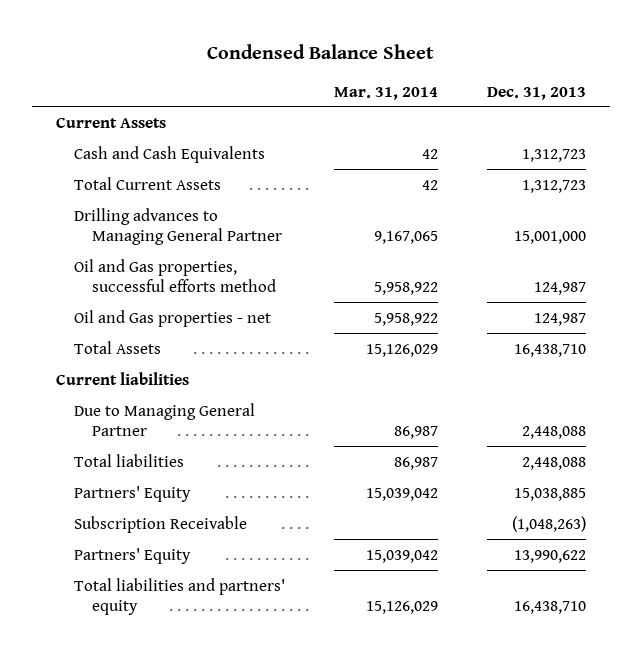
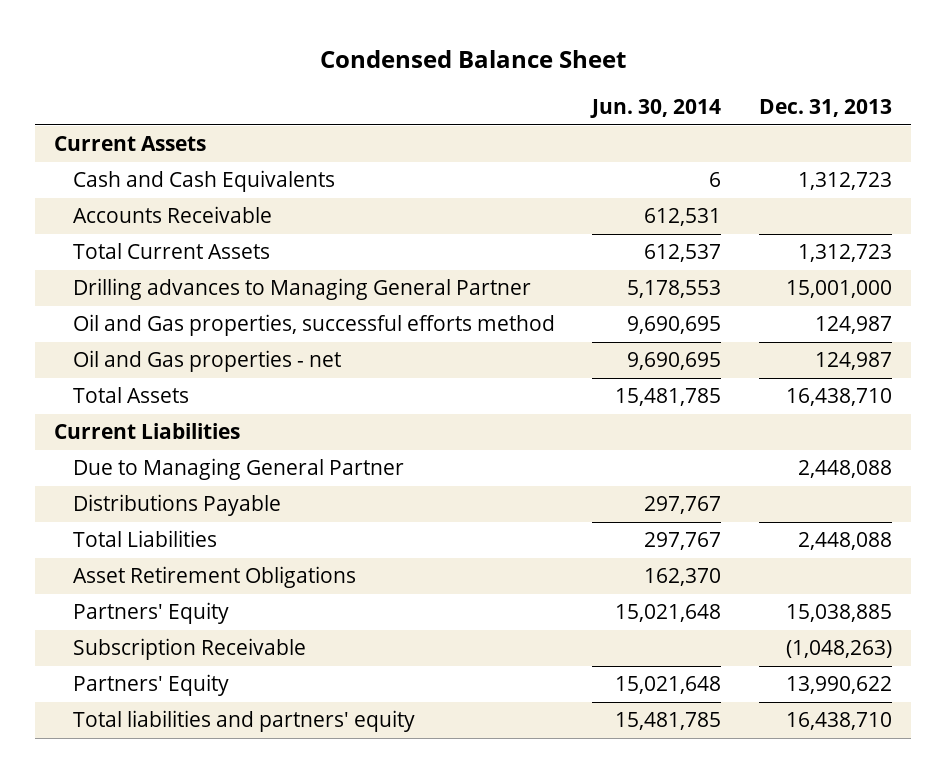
- | Mar. 31, 2014 | Dec. 31, 2013
+ | Jun. 30, 2014 | Dec. 31, 2013
+ Accounts Receivable | 612,531 |
- Current liabilities
+ Current Liabilities
- Total liabilities | 86,987 | 2,448,088
+ Distributions Payable | 297,767 |
+ Total Liabilities | 297,767 | 2,448,088
+ Asset Retirement Obligations | 162,370 |

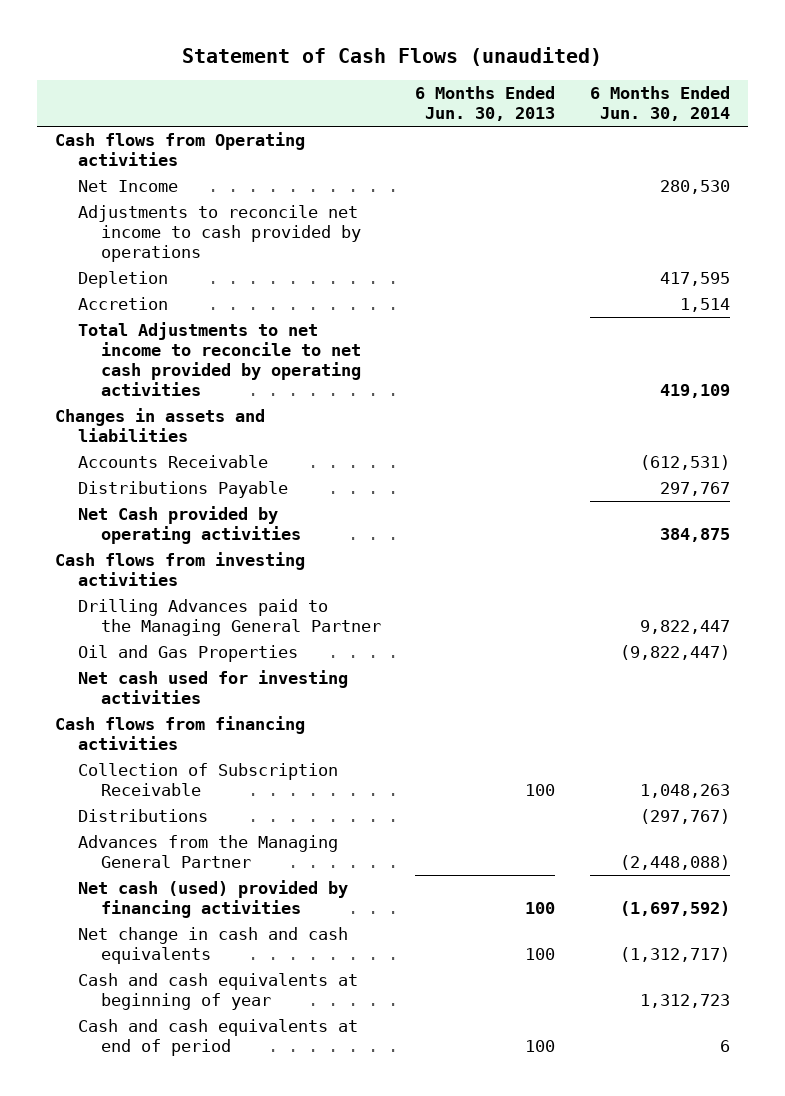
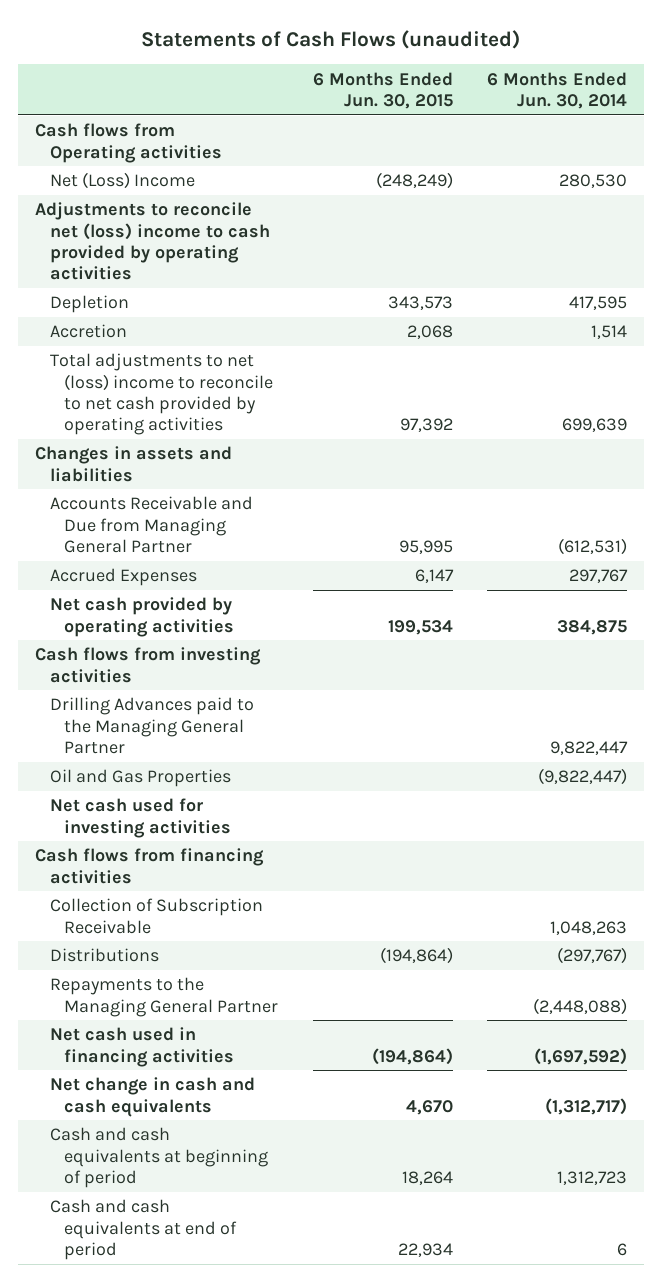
- Statement of Cash Flows (unaudited)
+ Statements of Cash Flows (unaudited)
- | 6 Months Ended Jun. 30, 2013 | 6 Months Ended Jun. 30, 2014
+ | 6 Months Ended Jun. 30, 2015 | 6 Months Ended Jun. 30, 2014
- Net Income | | 280,530
- Adjustments to reconcile net income to cash provided by operations
+ Net (Loss) Income | (248,249) | 280,530
+ Adjustments to reconcile net (loss) income to cash provided by operating activities
- Total Adjustments to net income to reconcile to net cash provided by operating activities | | 419,109
+ Total adjustments to net (loss) income to reconcile to net cash provided by operating activities | 97,392 | 699,639
- Accounts Receivable | | (612,531)
- Distributions Payable | | 297,767
- Net Cash provided by operating activities | | 384,875
+ Accounts Receivable and Due from Managing General Partner | 95,995 | (612,531)
+ Accrued Expenses | 6,147 | 297,767
+ Net cash provided by operating activities | 199,534 | 384,875
- Advances from the Managing General Partner | | (2,448,088)
- Net cash (used) provided by financing activities | 100 | (1,697,592)
+ Repayments to the Managing General Partner | | (2,448,088)
+ Net cash used in financing activities | (194,864) | (1,697,592)
- Cash and cash equivalents at beginning of year | | 1,312,723
+ Cash and cash equivalents at beginning of period | 18,264 | 1,312,723

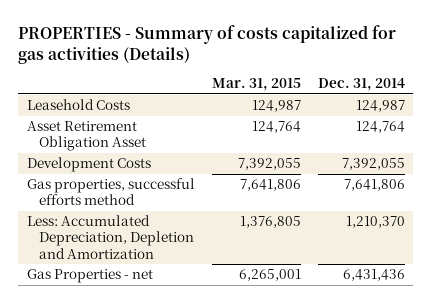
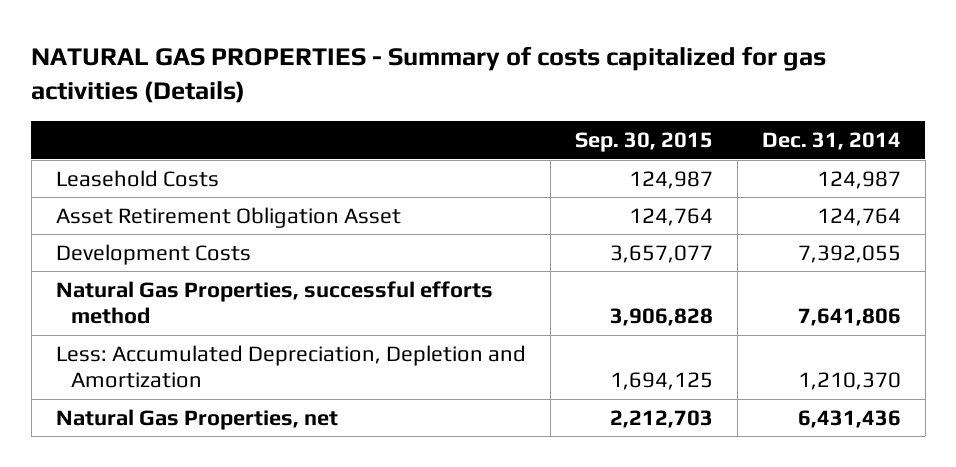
- PROPERTIES - Summary of costs capitalized for gas activities (Details)
+ NATURAL GAS PROPERTIES - Summary of costs capitalized for gas activities (Details)
- | Mar. 31, 2015 | Dec. 31, 2014
+ | Sep. 30, 2015 | Dec. 31, 2014
- Gas properties, successful efforts method | 7,641,806 | 7,641,806
+ Natural Gas Properties, successful efforts method | 3,906,828 | 7,641,806
- Gas Properties - net | 6,265,001 | 6,431,436
+ Natural Gas Properties, net | 2,212,703 | 6,431,436

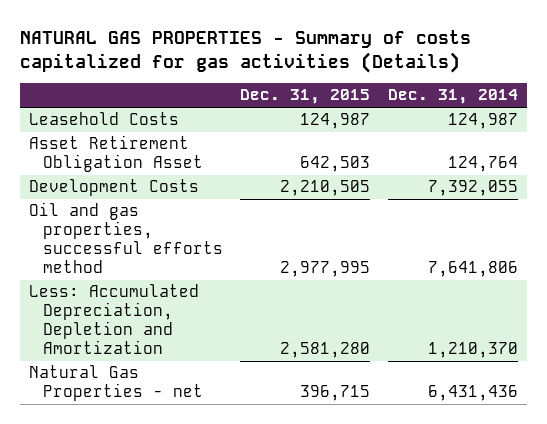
- | Sep. 30, 2015 | Dec. 31, 2014
+ | Dec. 31, 2015 | Dec. 31, 2014
- Natural Gas Properties, successful efforts method | 3,906,828 | 7,641,806
+ Oil and gas properties, successful efforts method | 2,977,995 | 7,641,806
- Natural Gas Properties, net | 2,212,703 | 6,431,436
+ Natural Gas Properties - net | 396,715 | 6,431,436

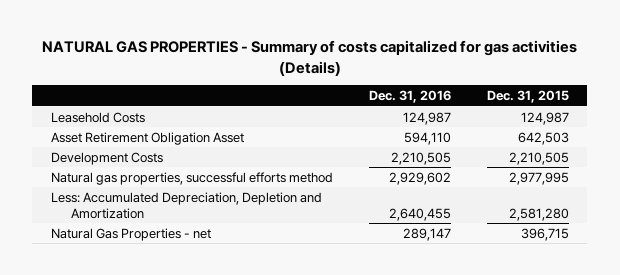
- | Dec. 31, 2015 | Dec. 31, 2014
+ | Dec. 31, 2016 | Dec. 31, 2015
- Oil and gas properties, successful efforts method | 2,977,995 | 7,641,806
+ Natural gas properties, successful efforts method | 2,929,602 | 2,977,995

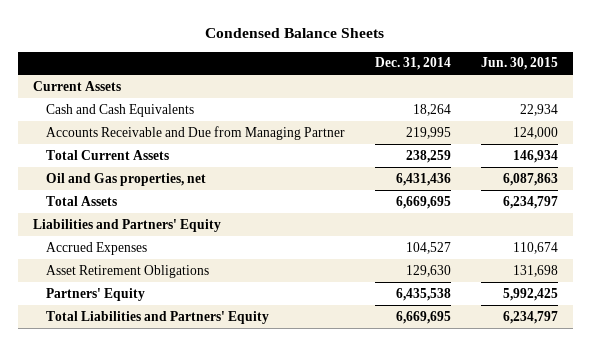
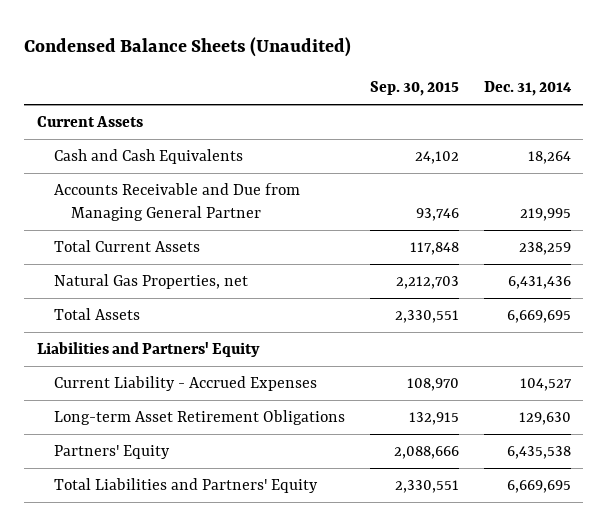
- Condensed Balance Sheets
+ Condensed Balance Sheets (Unaudited)
- | Dec. 31, 2014 | Jun. 30, 2015
+ | Sep. 30, 2015 | Dec. 31, 2014
- Accounts Receivable and Due from Managing Partner | 219,995 | 124,000
+ Accounts Receivable and Due from Managing General Partner | 93,746 | 219,995
- Oil and Gas properties, net | 6,431,436 | 6,087,863
+ Natural Gas Properties, net | 2,212,703 | 6,431,436
- Accrued Expenses | 104,527 | 110,674
- Asset Retirement Obligations | 129,630 | 131,698
+ Current Liability - Accrued Expenses | 108,970 | 104,527
+ Long-term Asset Retirement Obligations | 132,915 | 129,630

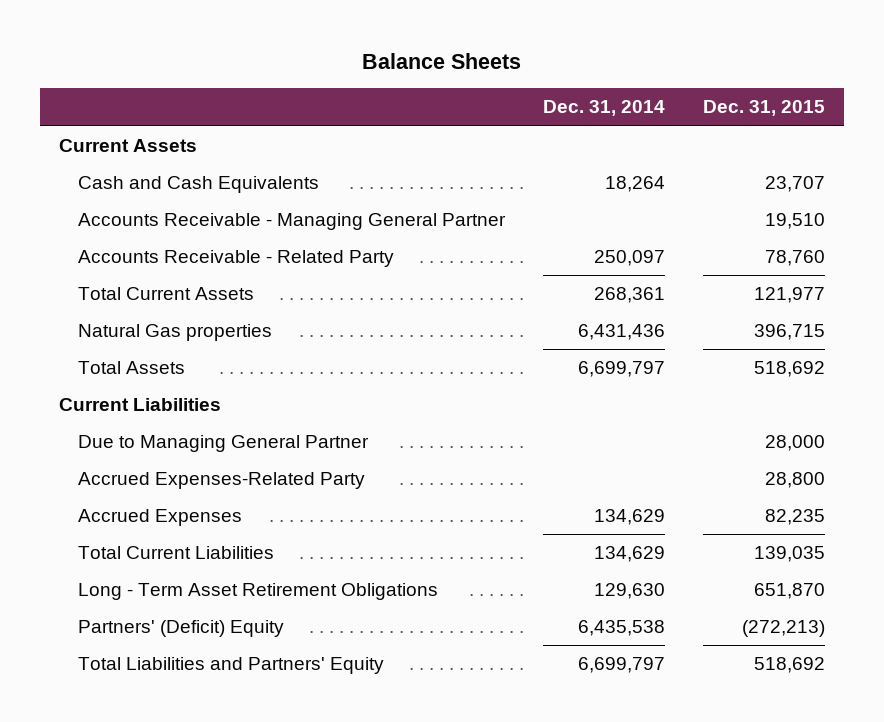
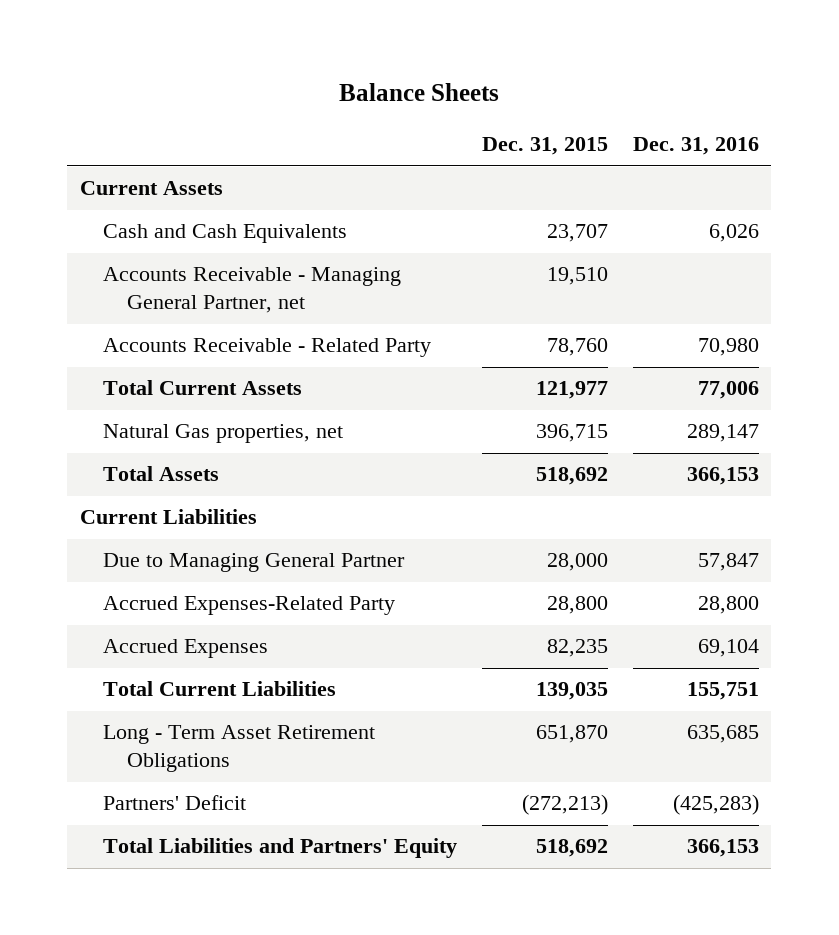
- | Dec. 31, 2014 | Dec. 31, 2015
+ | Dec. 31, 2015 | Dec. 31, 2016
- Accounts Receivable - Managing General Partner | | 19,510
+ Accounts Receivable - Managing General Partner, net | 19,510 |
- Natural Gas properties | 6,431,436 | 396,715
+ Natural Gas properties, net | 396,715 | 289,147
- Partners' (Deficit) Equity | 6,435,538 | (272,213)
+ Partners' Deficit | (272,213) | (425,283)

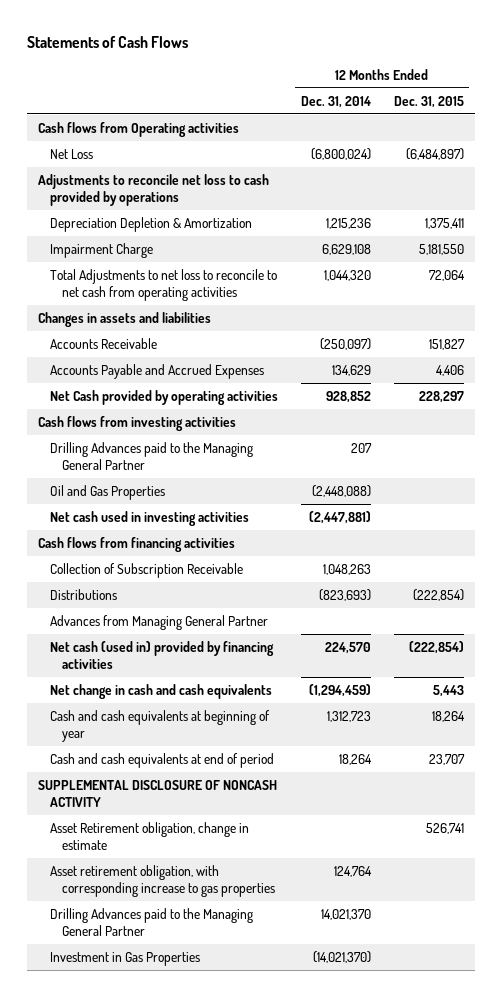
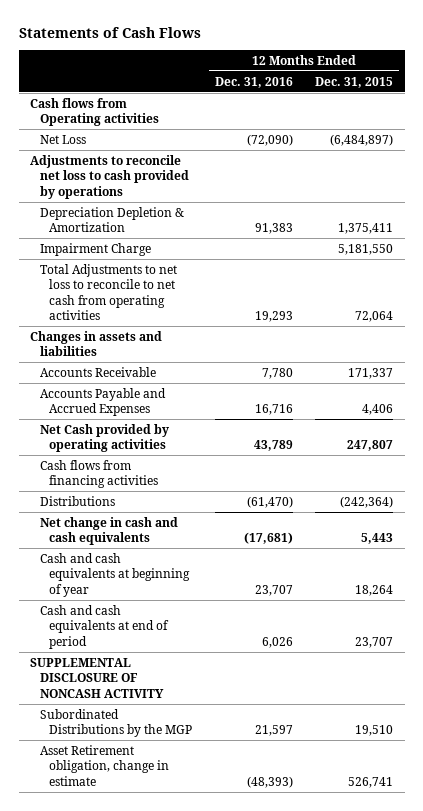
- | 12 Months Ended Dec. 31, 2014 | 12 Months Ended Dec. 31, 2015
+ | 12 Months Ended Dec. 31, 2016 | 12 Months Ended Dec. 31, 2015
- Accounts Receivable | (250,097) | 151,827
+ Accounts Receivable | 7,780 | 171,337
- Net Cash provided by operating activities | 928,852 | 228,297
- Cash flows from investing activities
- Drilling Advances paid to the Managing General Partner | 207 |
- Oil and Gas Properties | (2,448,088) |
- Net cash used in investing activities | (2,447,881) |
+ Net Cash provided by operating activities | 43,789 | 247,807
- Collection of Subscription Receivable | 1,048,263 |
- Distributions | (823,693) | (222,854)
- Advances from Managing General Partner
- Net cash (used in) provided by financing activities | 224,570 | (222,854)
+ Distributions | (61,470) | (242,364)
+ Subordinated Distributions by the MGP | 21,597 | 19,510
- Asset retirement obligation, with corresponding increase to gas properties | 124,764 |
- Drilling Advances paid to the Managing General Partner | 14,021,370 |
- Investment in Gas Properties | (14,021,370) |

